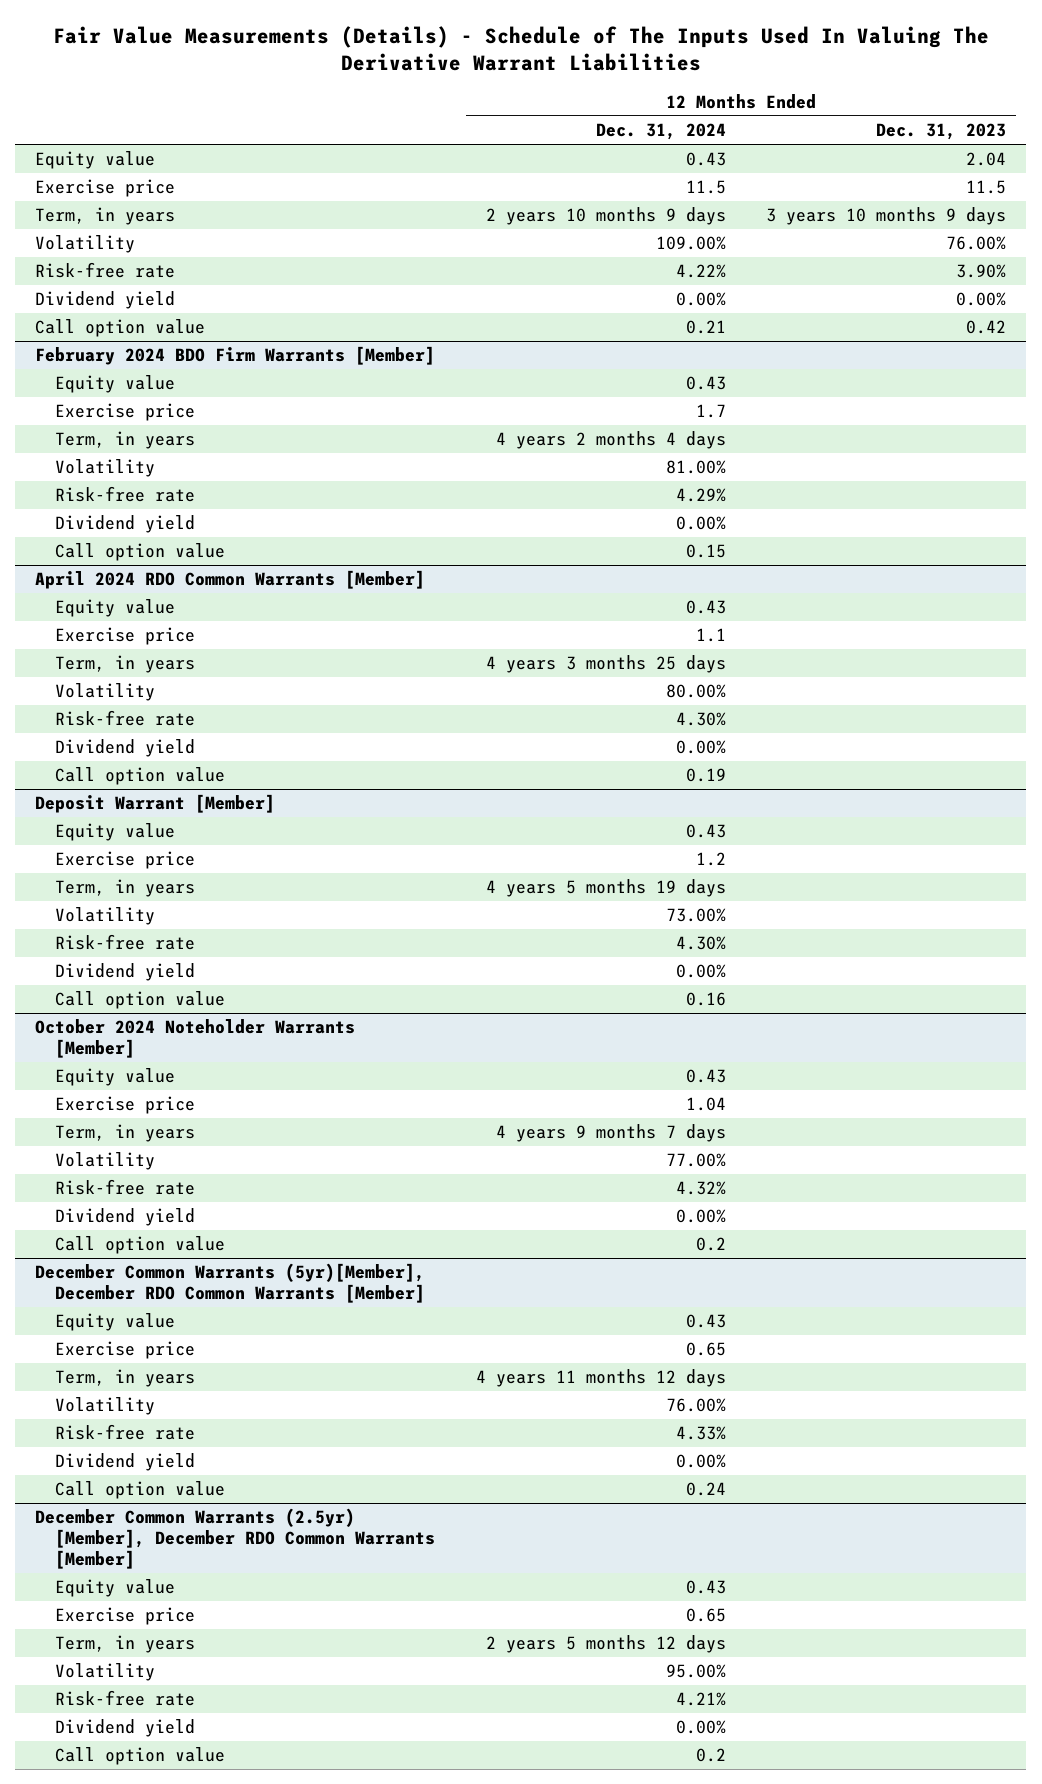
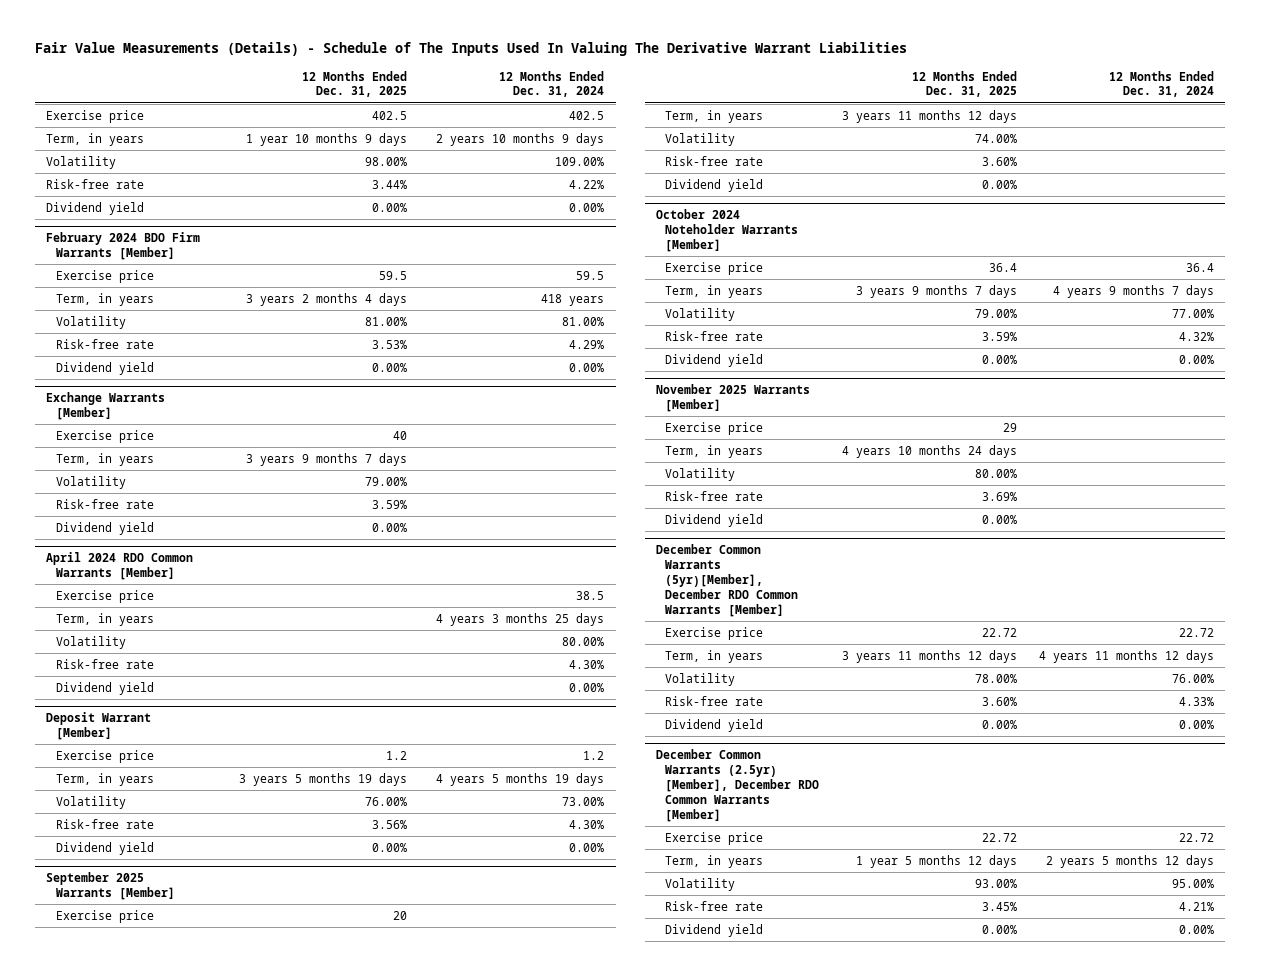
- | 12 Months Ended Dec. 31, 2024 | 12 Months Ended Dec. 31, 2023
+ | 12 Months Ended Dec. 31, 2025 | 12 Months Ended Dec. 31, 2024
- Equity value | 0.43 | 2.04
- Exercise price | 11.5 | 11.5
+ Exercise price | 402.5 | 402.5
- Call option value | 0.21 | 0.42
@ February 2024 BDO Firm Warrants [Member]
- Equity value | 0.43 |
- Exercise price | 1.7 |
- Term, in years | 4 years 2 months 4 days |
+ Exercise price | 59.5 | 59.5
+ Term, in years | 3 years 2 months 4 days | 418 years
- Call option value | 0.15 |
+ Exchange Warrants [Member]
+ Exercise price | 40 |
+ Term, in years | 3 years 9 months 7 days |
+ Volatility | 79.00% |
+ Risk-free rate | 3.59% |
+ Dividend yield | 0.00% |
@ April 2024 RDO Common Warrants [Member]
- Equity value | 0.43 |
- Exercise price | 1.1 |
+ Exercise price | | 38.5
- Call option value | 0.19 |
@ Deposit Warrant [Member]
- Equity value | 0.43 |
- Call option value | 0.16 |
+ September 2025 Warrants [Member]
+ Exercise price | 20 |
+ Term, in years | 3 years 11 months 12 days |
+ Volatility | 74.00% |
+ Risk-free rate | 3.60% |
+ Dividend yield | 0.00% |
@ October 2024 Noteholder Warrants [Member]
- Equity value | 0.43 |
- Exercise price | 1.04 |
+ Exercise price | 36.4 | 36.4
- Call option value | 0.2 |
+ November 2025 Warrants [Member]
+ Exercise price | 29 |
+ Term, in years | 4 years 10 months 24 days |
+ Volatility | 80.00% |
+ Risk-free rate | 3.69% |
+ Dividend yield | 0.00% |
@ December Common Warrants (5yr)[Member], December RDO Common Warrants [Member]
- Equity value | 0.43 |
- Exercise price | 0.65 |
+ Exercise price | 22.72 | 22.72
- Call option value | 0.24 |
@ December Common Warrants (2.5yr) [Member], December RDO Common Warrants [Member]
- Equity value | 0.43 |
- Exercise price | 0.65 |
+ Exercise price | 22.72 | 22.72
- Call option value | 0.2 |

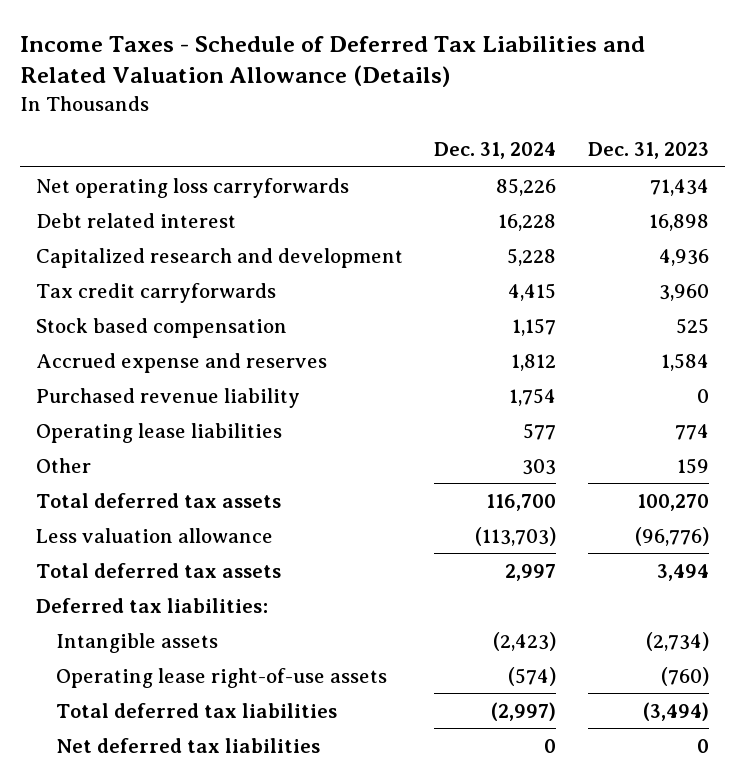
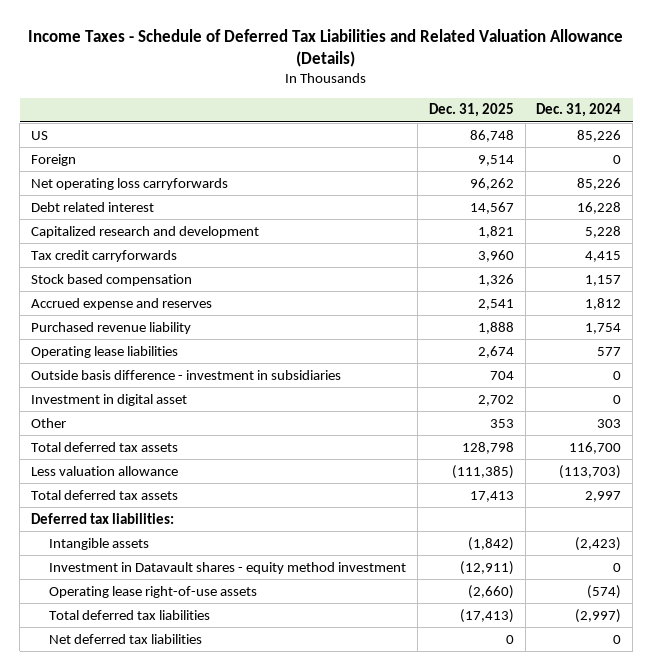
- | Dec. 31, 2024 | Dec. 31, 2023
+ | Dec. 31, 2025 | Dec. 31, 2024
+ US | 86,748 | 85,226
+ Foreign | 9,514 | 0
+ Outside basis difference - investment in subsidiaries | 704 | 0
+ Investment in digital asset | 2,702 | 0
+ Investment in Datavault shares - equity method investment | (12,911) | 0

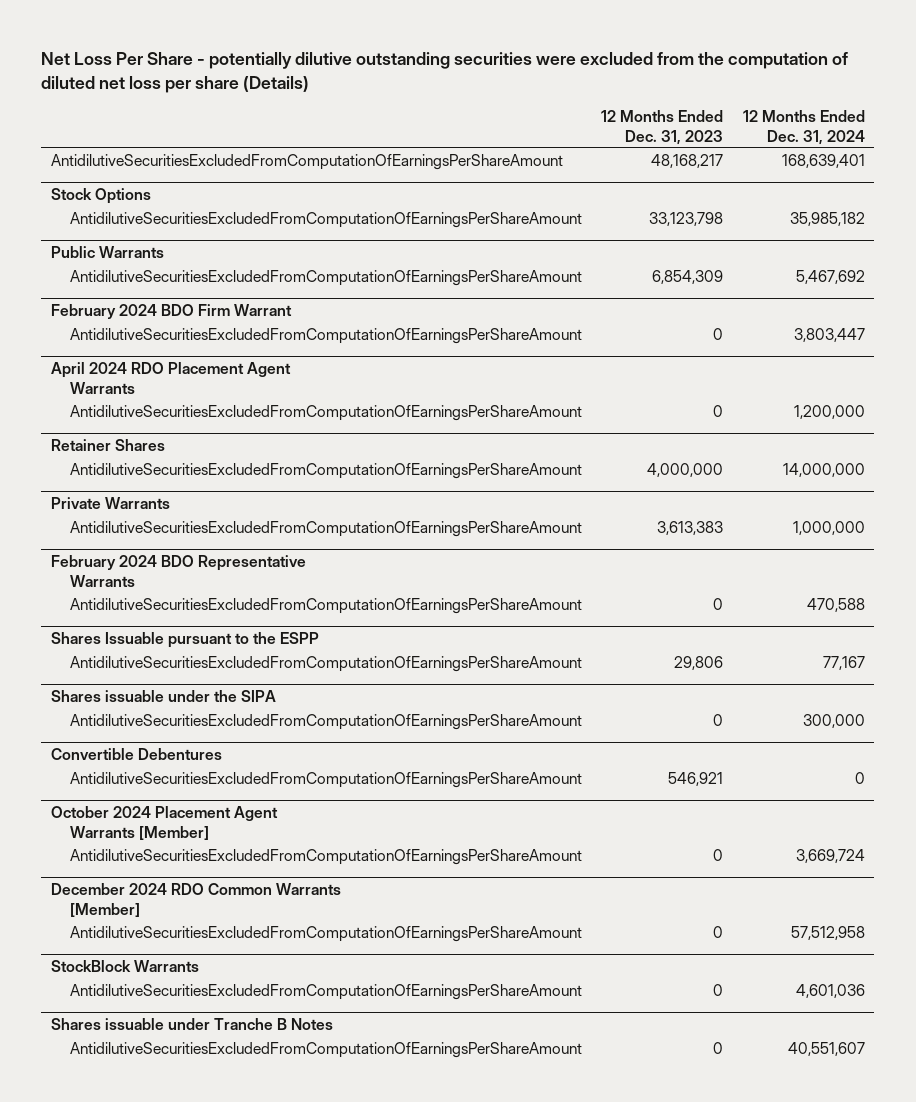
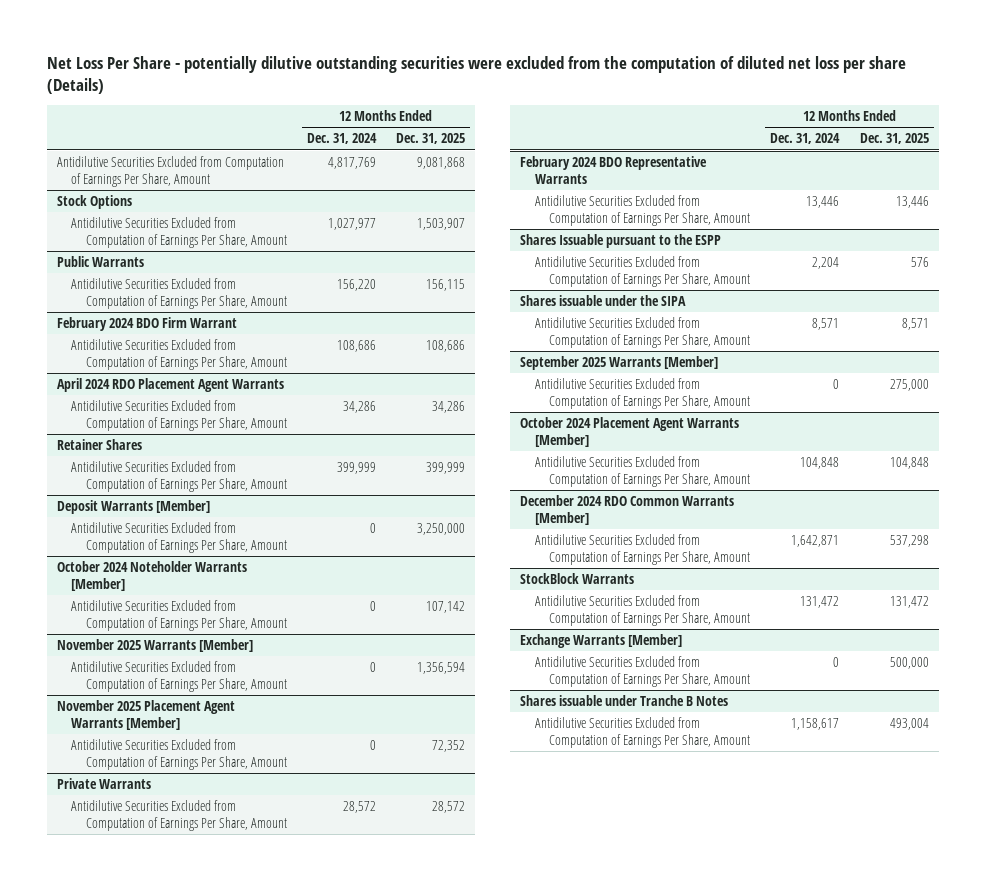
- | 12 Months Ended Dec. 31, 2023 | 12 Months Ended Dec. 31, 2024
+ | 12 Months Ended Dec. 31, 2024 | 12 Months Ended Dec. 31, 2025
- AntidilutiveSecuritiesExcludedFromComputationOfEarningsPerShareAmount | 48,168,217 | 168,639,401
+ Antidilutive Securities Excluded from Computation of Earnings Per Share, Amount | 4,817,769 | 9,081,868
@ Stock Options
- AntidilutiveSecuritiesExcludedFromComputationOfEarningsPerShareAmount | 33,123,798 | 35,985,182
+ Antidilutive Securities Excluded from Computation of Earnings Per Share, Amount | 1,027,977 | 1,503,907
@ Public Warrants
- AntidilutiveSecuritiesExcludedFromComputationOfEarningsPerShareAmount | 6,854,309 | 5,467,692
+ Antidilutive Securities Excluded from Computation of Earnings Per Share, Amount | 156,220 | 156,115
@ February 2024 BDO Firm Warrant
- AntidilutiveSecuritiesExcludedFromComputationOfEarningsPerShareAmount | 0 | 3,803,447
+ Antidilutive Securities Excluded from Computation of Earnings Per Share, Amount | 108,686 | 108,686
@ April 2024 RDO Placement Agent Warrants
- AntidilutiveSecuritiesExcludedFromComputationOfEarningsPerShareAmount | 0 | 1,200,000
+ Antidilutive Securities Excluded from Computation of Earnings Per Share, Amount | 34,286 | 34,286
@ Retainer Shares
- AntidilutiveSecuritiesExcludedFromComputationOfEarningsPerShareAmount | 4,000,000 | 14,000,000
+ Antidilutive Securities Excluded from Computation of Earnings Per Share, Amount | 399,999 | 399,999
+ Deposit Warrants [Member]
+ Antidilutive Securities Excluded from Computation of Earnings Per Share, Amount | 0 | 3,250,000
+ October 2024 Noteholder Warrants [Member]
+ Antidilutive Securities Excluded from Computation of Earnings Per Share, Amount | 0 | 107,142
+ November 2025 Warrants [Member]
+ Antidilutive Securities Excluded from Computation of Earnings Per Share, Amount | 0 | 1,356,594
+ November 2025 Placement Agent Warrants [Member]
+ Antidilutive Securities Excluded from Computation of Earnings Per Share, Amount | 0 | 72,352
@ Private Warrants
- AntidilutiveSecuritiesExcludedFromComputationOfEarningsPerShareAmount | 3,613,383 | 1,000,000
+ Antidilutive Securities Excluded from Computation of Earnings Per Share, Amount | 28,572 | 28,572
@ February 2024 BDO Representative Warrants
- AntidilutiveSecuritiesExcludedFromComputationOfEarningsPerShareAmount | 0 | 470,588
+ Antidilutive Securities Excluded from Computation of Earnings Per Share, Amount | 13,446 | 13,446
@ Shares Issuable pursuant to the ESPP
- AntidilutiveSecuritiesExcludedFromComputationOfEarningsPerShareAmount | 29,806 | 77,167
+ Antidilutive Securities Excluded from Computation of Earnings Per Share, Amount | 2,204 | 576
@ Shares issuable under the SIPA
- AntidilutiveSecuritiesExcludedFromComputationOfEarningsPerShareAmount | 0 | 300,000
- Convertible Debentures
- AntidilutiveSecuritiesExcludedFromComputationOfEarningsPerShareAmount | 546,921 | 0
@ Shares issuable under the SIPA
+ Antidilutive Securities Excluded from Computation of Earnings Per Share, Amount | 8,571 | 8,571
+ September 2025 Warrants [Member]
+ Antidilutive Securities Excluded from Computation of Earnings Per Share, Amount | 0 | 275,000
@ October 2024 Placement Agent Warrants [Member]
- AntidilutiveSecuritiesExcludedFromComputationOfEarningsPerShareAmount | 0 | 3,669,724
+ Antidilutive Securities Excluded from Computation of Earnings Per Share, Amount | 104,848 | 104,848
@ December 2024 RDO Common Warrants [Member]
- AntidilutiveSecuritiesExcludedFromComputationOfEarningsPerShareAmount | 0 | 57,512,958
+ Antidilutive Securities Excluded from Computation of Earnings Per Share, Amount | 1,642,871 | 537,298
@ StockBlock Warrants
- AntidilutiveSecuritiesExcludedFromComputationOfEarningsPerShareAmount | 0 | 4,601,036
+ Antidilutive Securities Excluded from Computation of Earnings Per Share, Amount | 131,472 | 131,472
+ Exchange Warrants [Member]
+ Antidilutive Securities Excluded from Computation of Earnings Per Share, Amount | 0 | 500,000
@ Shares issuable under Tranche B Notes
- AntidilutiveSecuritiesExcludedFromComputationOfEarningsPerShareAmount | 0 | 40,551,607
+ Antidilutive Securities Excluded from Computation of Earnings Per Share, Amount | 1,158,617 | 493,004

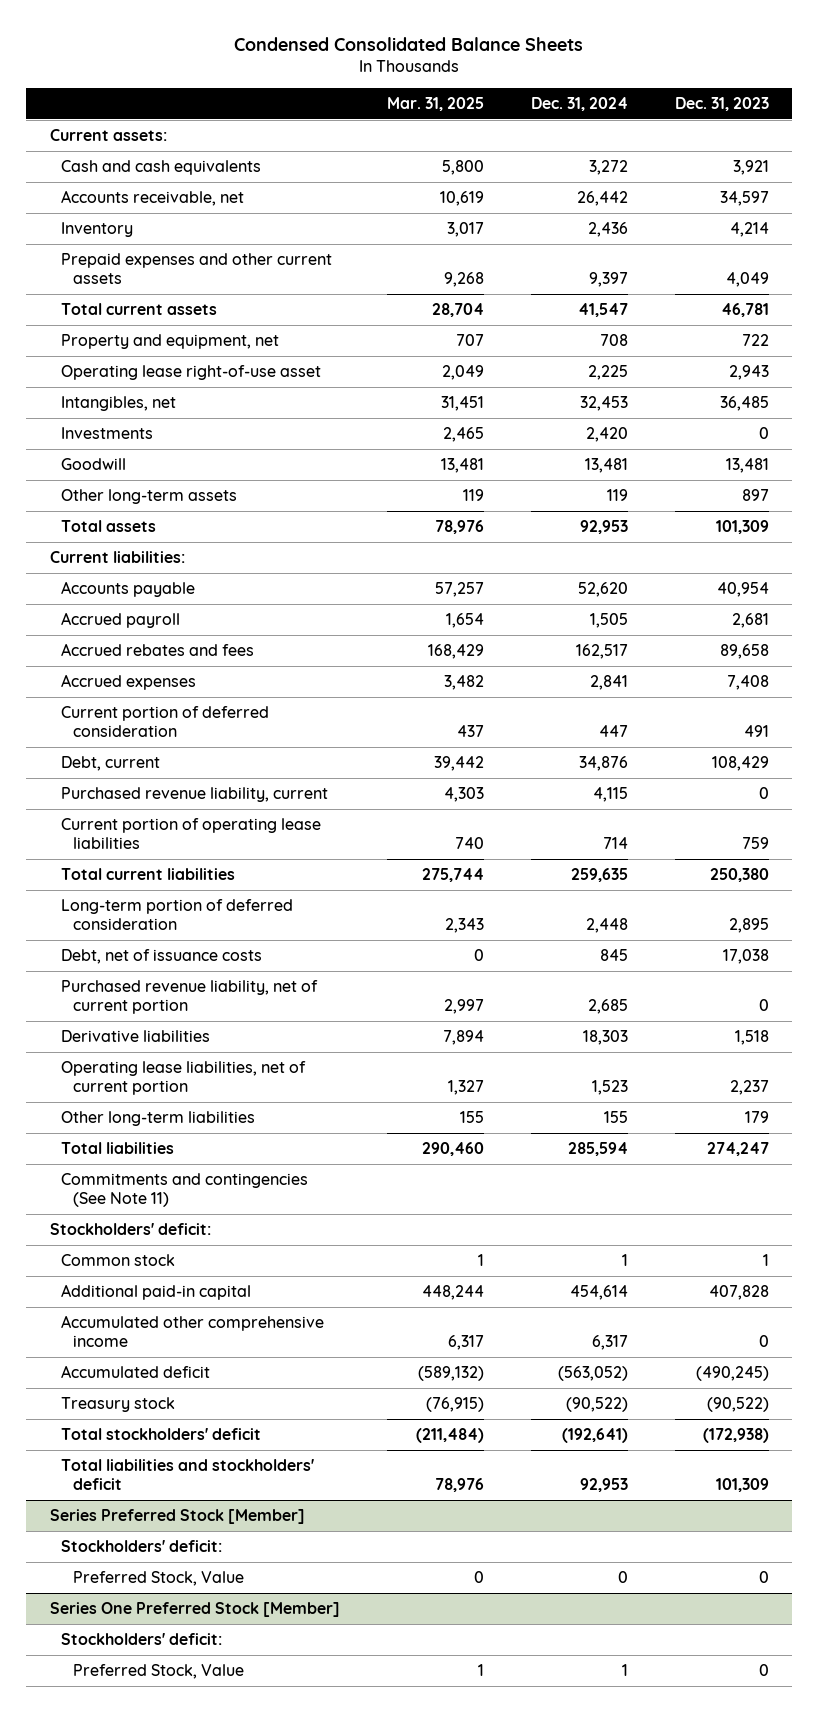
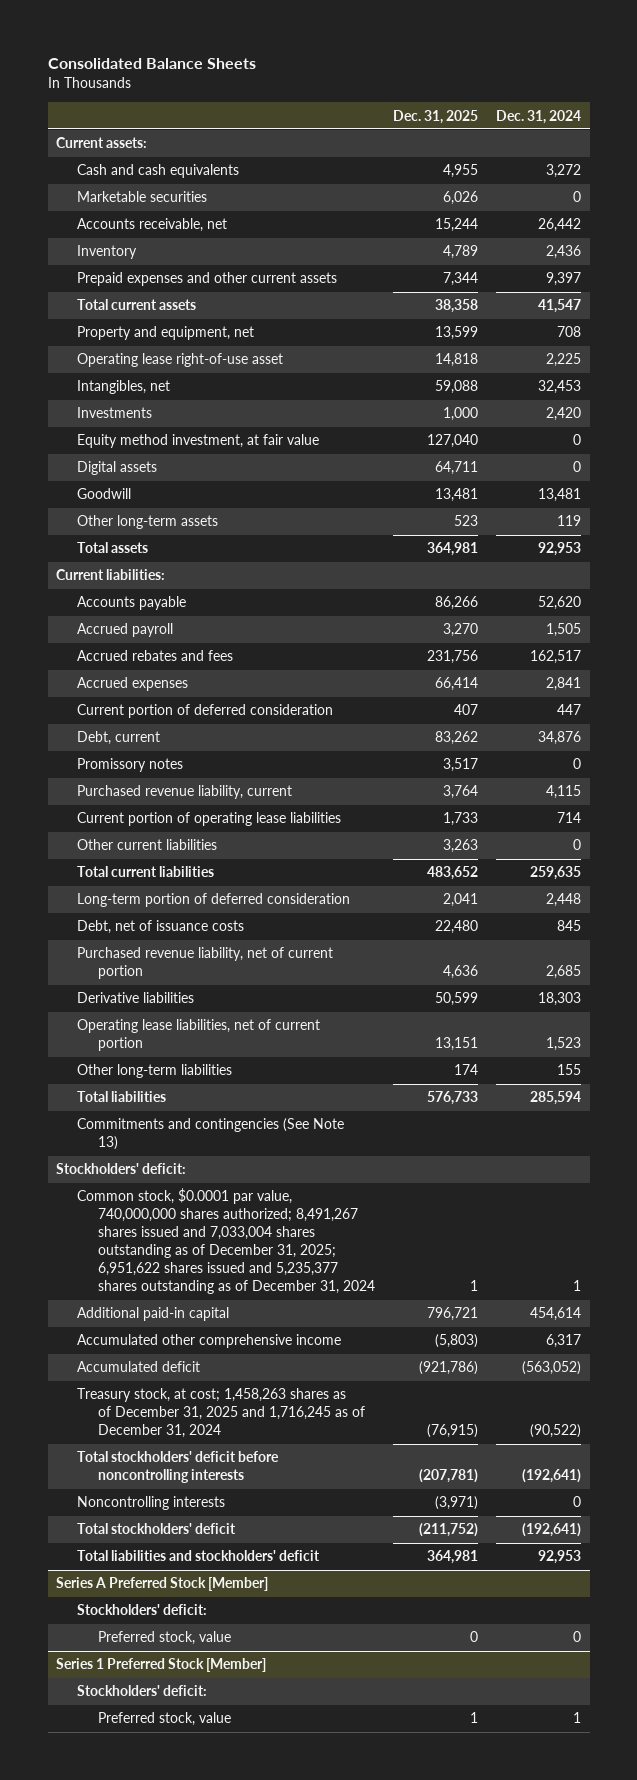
- Condensed Consolidated Balance Sheets
+ Consolidated Balance Sheets
- | Mar. 31, 2025 | Dec. 31, 2024 | Dec. 31, 2023
+ | Dec. 31, 2025 | Dec. 31, 2024
+ Marketable securities | 6,026 | 0
+ Equity method investment, at fair value | 127,040 | 0
+ Digital assets | 64,711 | 0
+ Promissory notes | 3,517 | 0
+ Other current liabilities | 3,263 | 0
- Commitments and contingencies (See Note 11)
+ Commitments and contingencies (See Note 13)
- Common stock | 1 | 1 | 1
+ Common stock, $0.0001 par value, 740,000,000 shares authorized; 8,491,267 shares issued and 7,033,004 shares outstanding as of December 31, 2025; 6,951,622 shares issued and 5,235,377 shares outstanding as of December 31, 2024 | 1 | 1
- Treasury stock | (76,915) | (90,522) | (90,522)
+ Treasury stock, at cost; 1,458,263 shares as of December 31, 2025 and 1,716,245 as of December 31, 2024 | (76,915) | (90,522)
+ Total stockholders' deficit before noncontrolling interests | (207,781) | (192,641)
+ Noncontrolling interests | (3,971) | 0
- Series Preferred Stock [Member]
+ Series A Preferred Stock [Member]
- Preferred Stock, Value | 0 | 0 | 0
- Series One Preferred Stock [Member]
+ Preferred stock, value | 0 | 0
+ Series 1 Preferred Stock [Member]
- Preferred Stock, Value | 1 | 1 | 0
+ Preferred stock, value | 1 | 1

